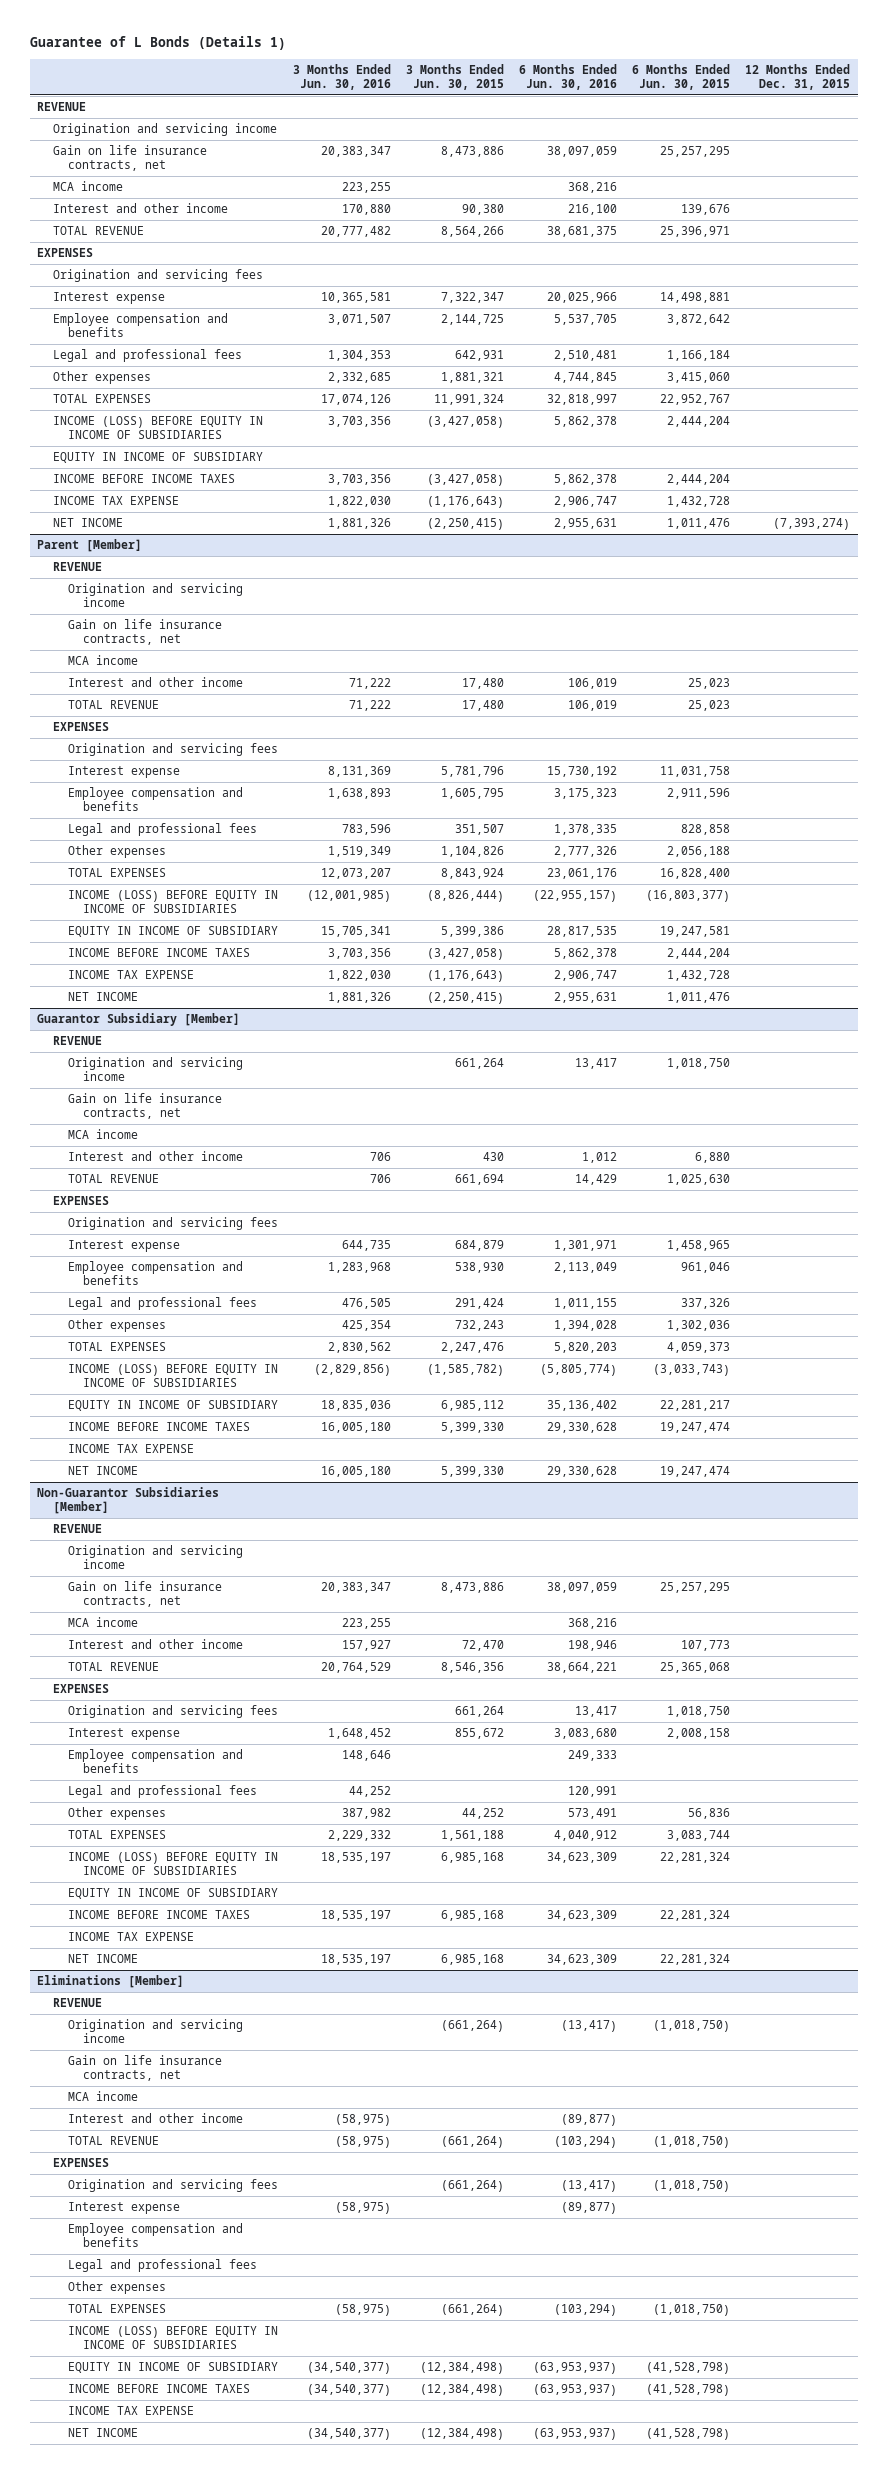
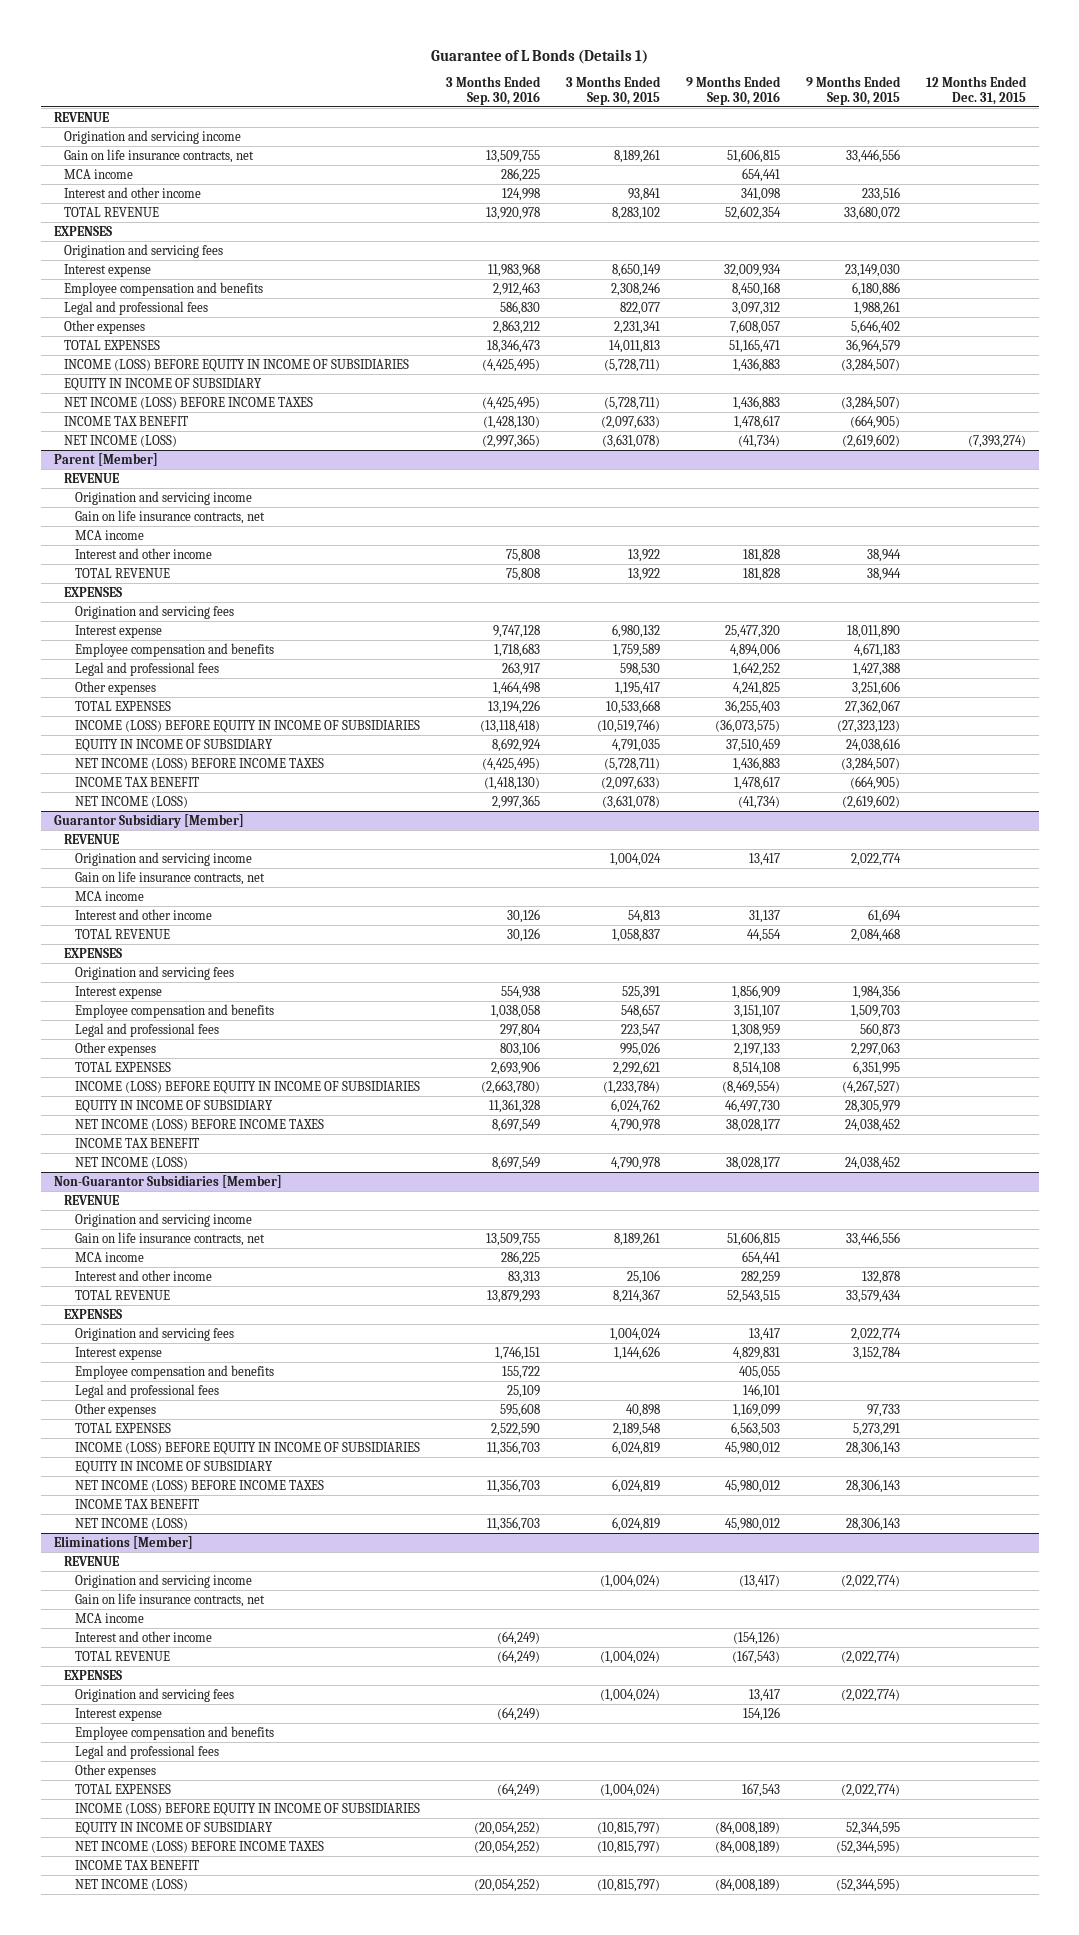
- | 3 Months Ended Jun. 30, 2016 | 3 Months Ended Jun. 30, 2015 | 6 Months Ended Jun. 30, 2016 | 6 Months Ended Jun. 30, 2015 | 12 Months Ended Dec. 31, 2015
+ | 3 Months Ended Sep. 30, 2016 | 3 Months Ended Sep. 30, 2015 | 9 Months Ended Sep. 30, 2016 | 9 Months Ended Sep. 30, 2015 | 12 Months Ended Dec. 31, 2015
- INCOME BEFORE INCOME TAXES | 3,703,356 | (3,427,058) | 5,862,378 | 2,444,204 |
- INCOME TAX EXPENSE | 1,822,030 | (1,176,643) | 2,906,747 | 1,432,728 |
- NET INCOME | 1,881,326 | (2,250,415) | 2,955,631 | 1,011,476 | (7,393,274)
+ NET INCOME (LOSS) BEFORE INCOME TAXES | (4,425,495) | (5,728,711) | 1,436,883 | (3,284,507) |
+ INCOME TAX BENEFIT | (1,428,130) | (2,097,633) | 1,478,617 | (664,905) |
+ NET INCOME (LOSS) | (2,997,365) | (3,631,078) | (41,734) | (2,619,602) | (7,393,274)
@ Parent [Member]
- INCOME BEFORE INCOME TAXES | 3,703,356 | (3,427,058) | 5,862,378 | 2,444,204 |
- INCOME TAX EXPENSE | 1,822,030 | (1,176,643) | 2,906,747 | 1,432,728 |
- NET INCOME | 1,881,326 | (2,250,415) | 2,955,631 | 1,011,476 |
+ NET INCOME (LOSS) BEFORE INCOME TAXES | (4,425,495) | (5,728,711) | 1,436,883 | (3,284,507) |
+ INCOME TAX BENEFIT | (1,418,130) | (2,097,633) | 1,478,617 | (664,905) |
+ NET INCOME (LOSS) | 2,997,365 | (3,631,078) | (41,734) | (2,619,602) |
@ Guarantor Subsidiary [Member]
- INCOME BEFORE INCOME TAXES | 16,005,180 | 5,399,330 | 29,330,628 | 19,247,474 |
- INCOME TAX EXPENSE
- NET INCOME | 16,005,180 | 5,399,330 | 29,330,628 | 19,247,474 |
+ NET INCOME (LOSS) BEFORE INCOME TAXES | 8,697,549 | 4,790,978 | 38,028,177 | 24,038,452 |
+ INCOME TAX BENEFIT
+ NET INCOME (LOSS) | 8,697,549 | 4,790,978 | 38,028,177 | 24,038,452 |
@ Non-Guarantor Subsidiaries [Member]
- INCOME BEFORE INCOME TAXES | 18,535,197 | 6,985,168 | 34,623,309 | 22,281,324 |
- INCOME TAX EXPENSE
- NET INCOME | 18,535,197 | 6,985,168 | 34,623,309 | 22,281,324 |
+ NET INCOME (LOSS) BEFORE INCOME TAXES | 11,356,703 | 6,024,819 | 45,980,012 | 28,306,143 |
+ INCOME TAX BENEFIT
+ NET INCOME (LOSS) | 11,356,703 | 6,024,819 | 45,980,012 | 28,306,143 |
@ Eliminations [Member]
- INCOME BEFORE INCOME TAXES | (34,540,377) | (12,384,498) | (63,953,937) | (41,528,798) |
- INCOME TAX EXPENSE
- NET INCOME | (34,540,377) | (12,384,498) | (63,953,937) | (41,528,798) |
+ NET INCOME (LOSS) BEFORE INCOME TAXES | (20,054,252) | (10,815,797) | (84,008,189) | (52,344,595) |
+ INCOME TAX BENEFIT
+ NET INCOME (LOSS) | (20,054,252) | (10,815,797) | (84,008,189) | (52,344,595) |

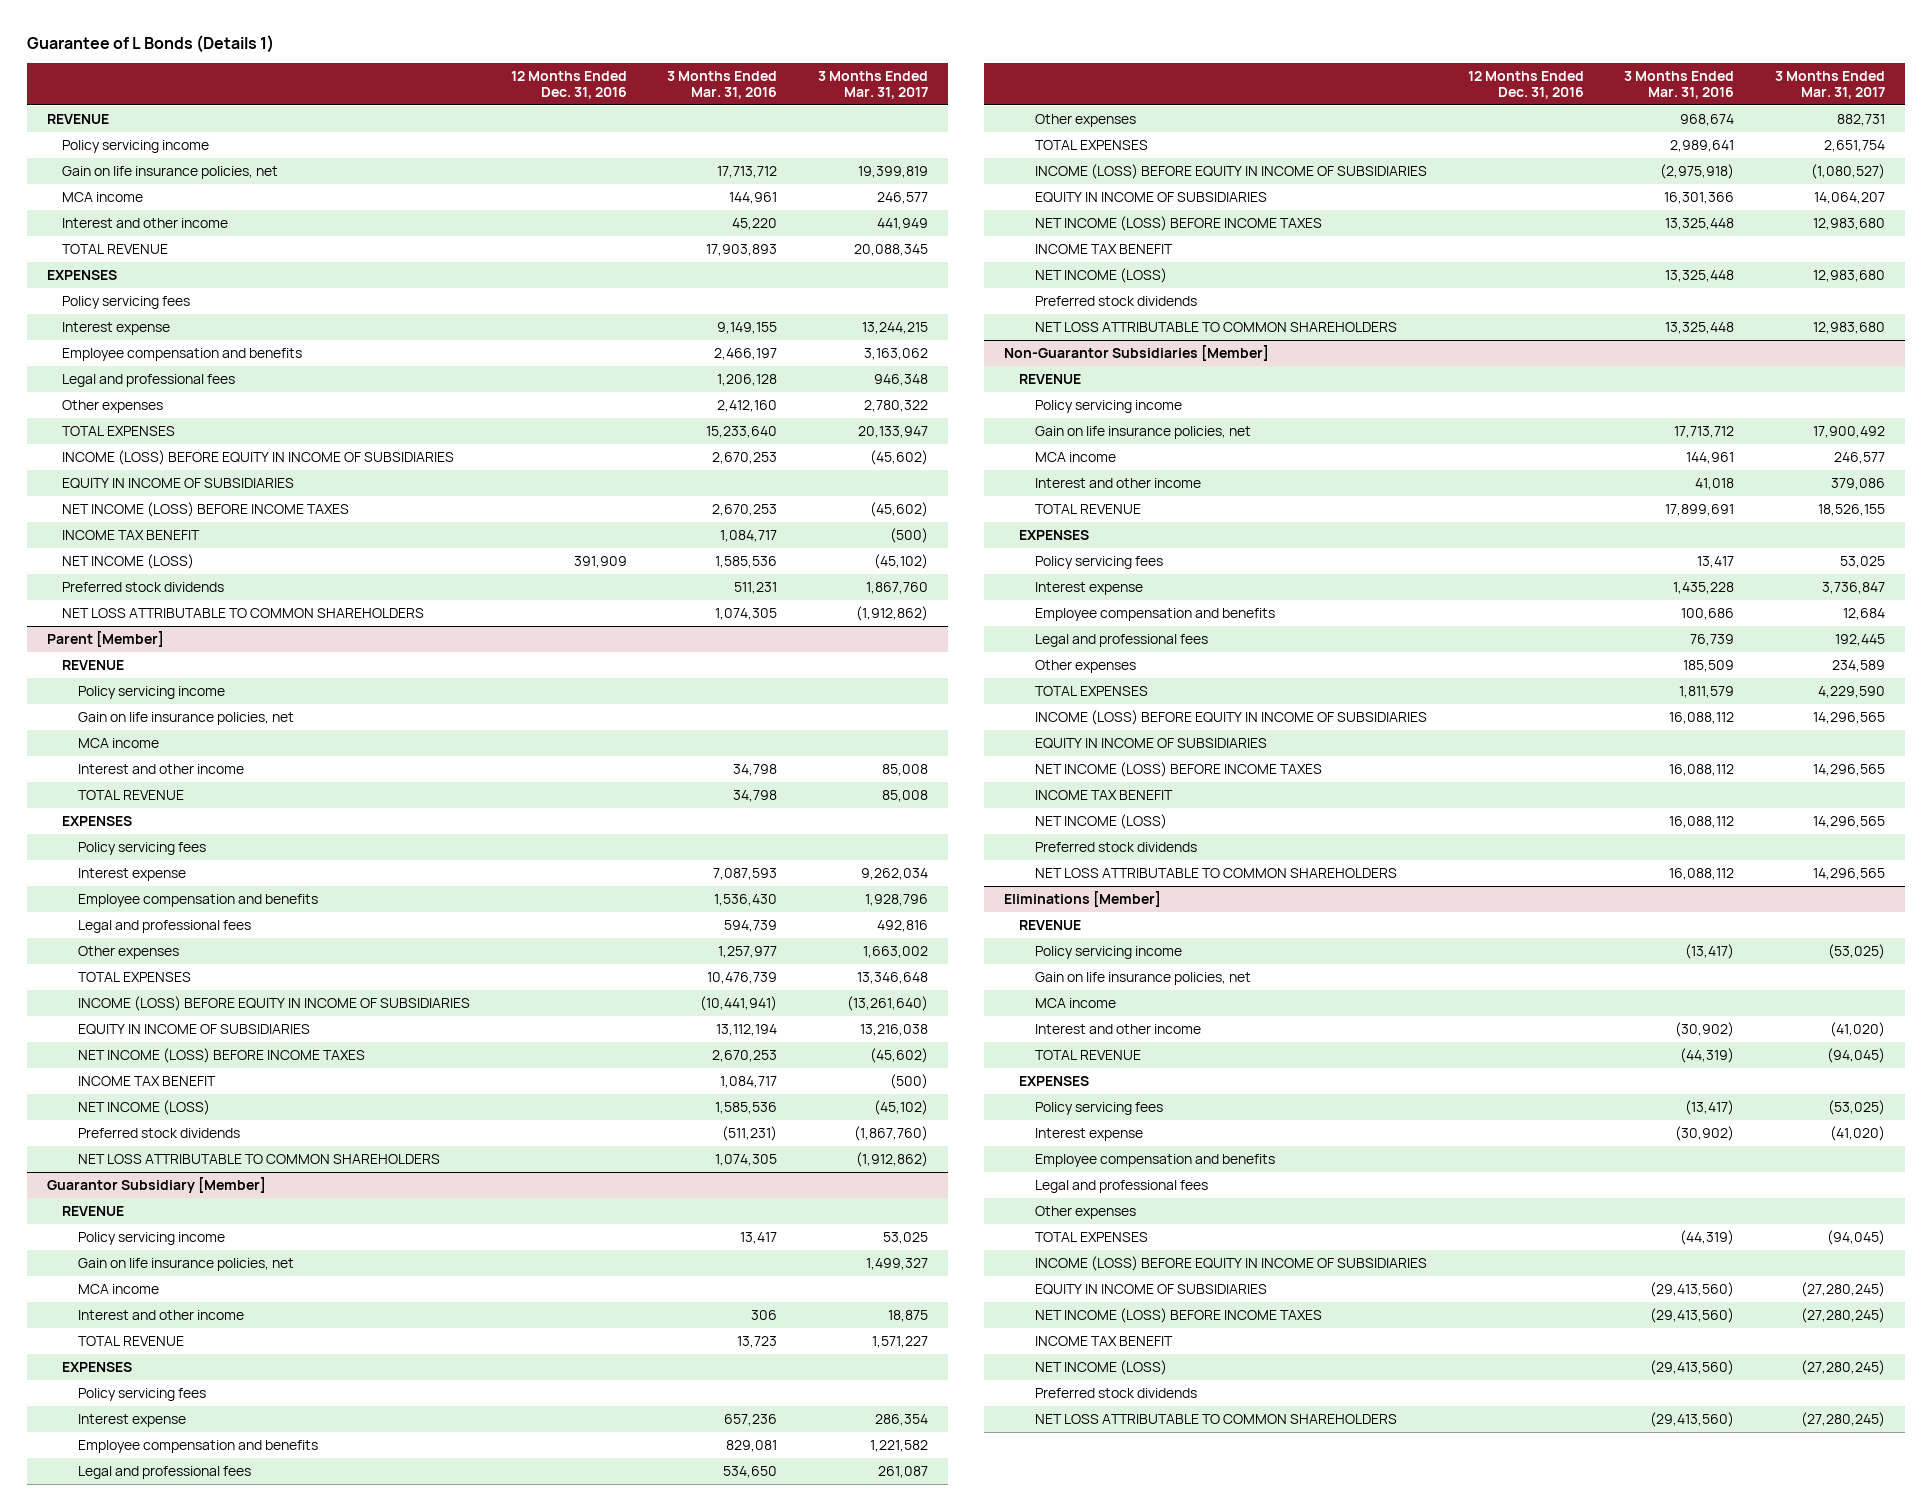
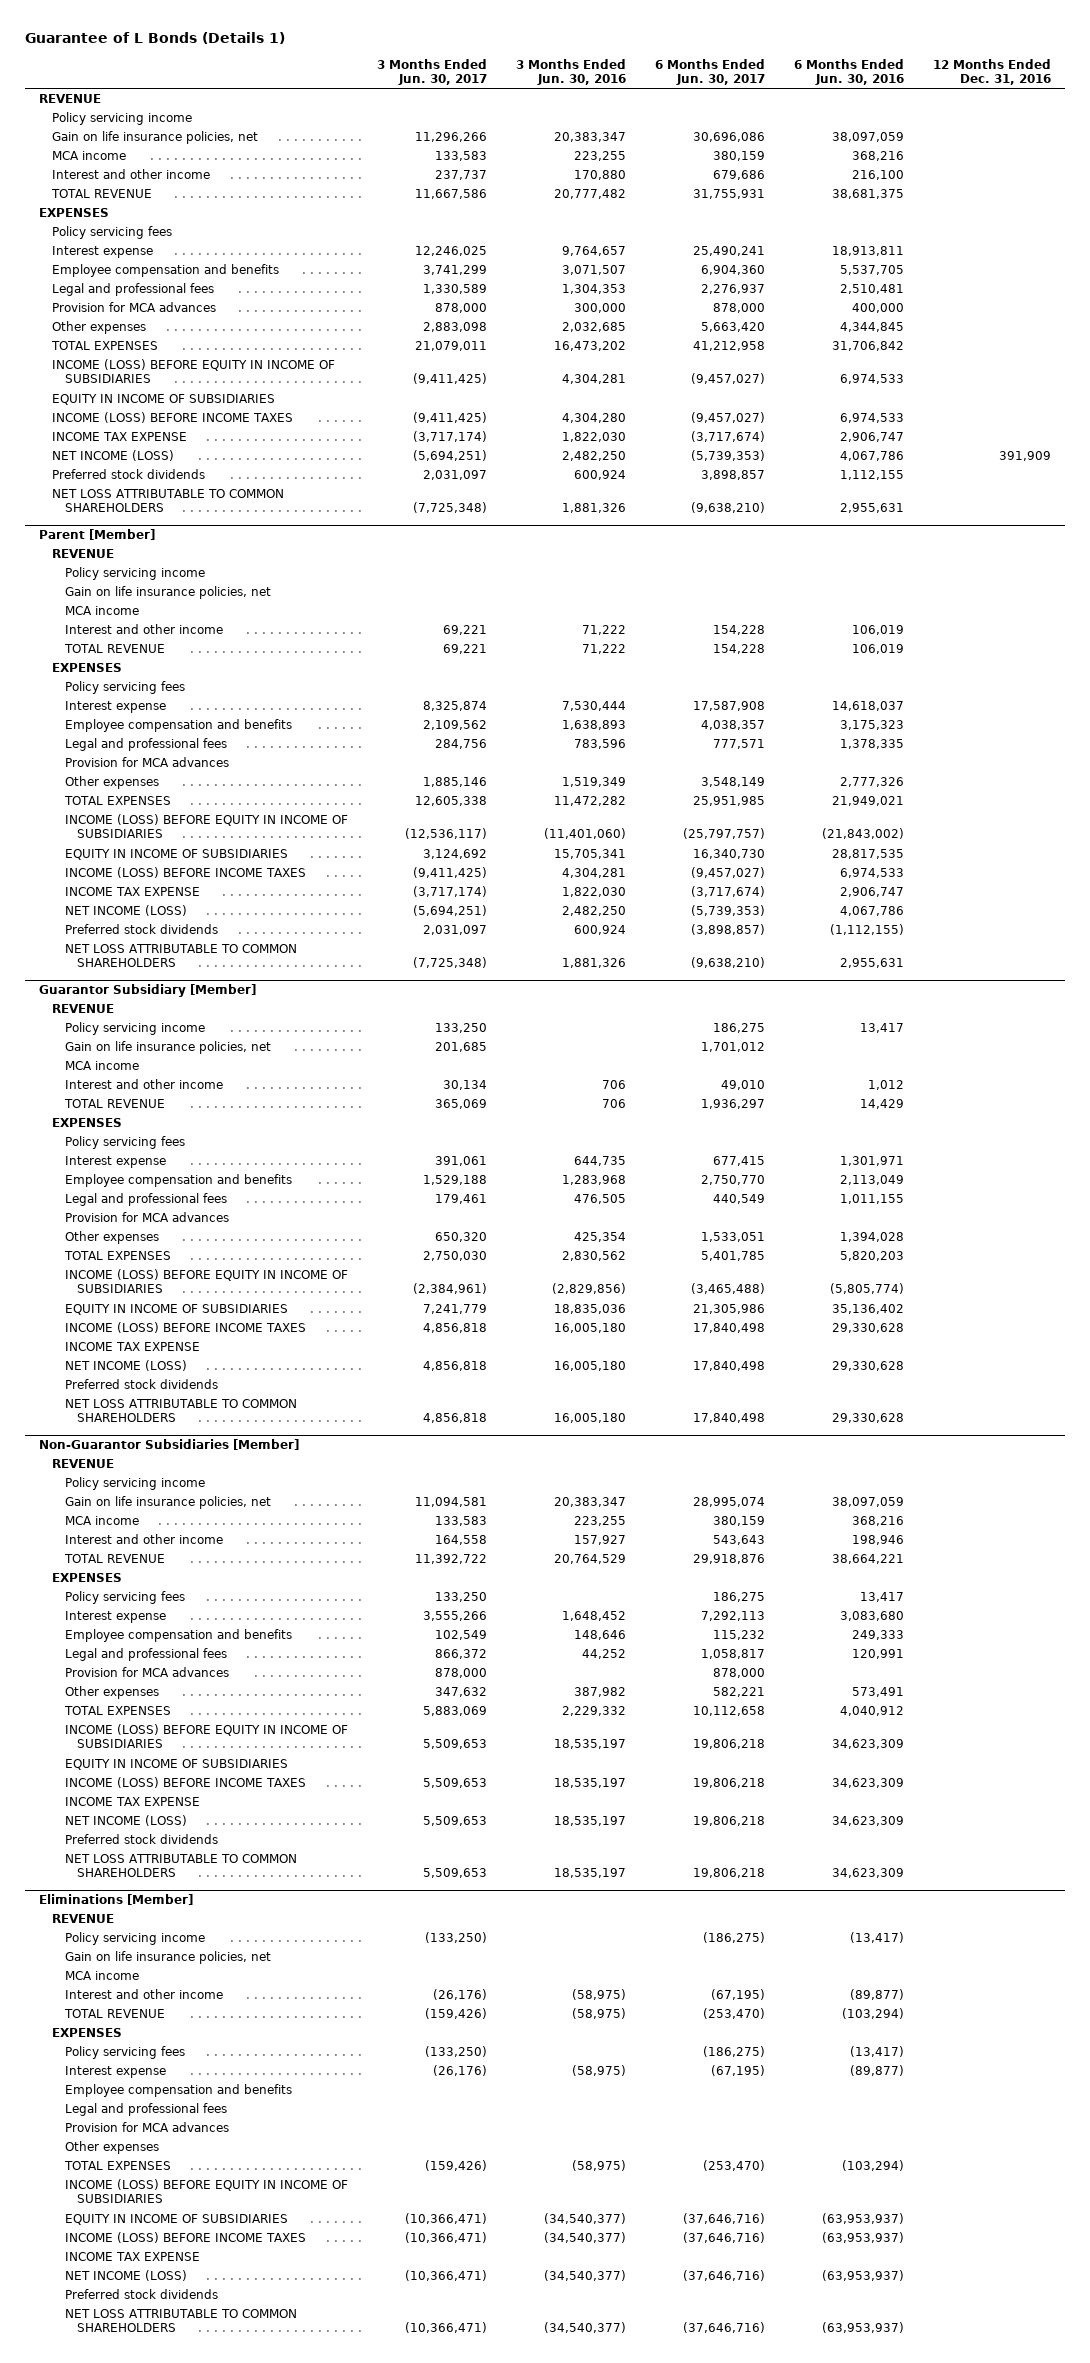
- | 12 Months Ended Dec. 31, 2016 | 3 Months Ended Mar. 31, 2016 | 3 Months Ended Mar. 31, 2017
+ | 3 Months Ended Jun. 30, 2017 | 3 Months Ended Jun. 30, 2016 | 6 Months Ended Jun. 30, 2017 | 6 Months Ended Jun. 30, 2016 | 12 Months Ended Dec. 31, 2016
+ Provision for MCA advances | 878,000 | 300,000 | 878,000 | 400,000 |
- NET INCOME (LOSS) BEFORE INCOME TAXES | | 2,670,253 | (45,602)
- INCOME TAX BENEFIT | | 1,084,717 | (500)
+ INCOME (LOSS) BEFORE INCOME TAXES | (9,411,425) | 4,304,280 | (9,457,027) | 6,974,533 |
+ INCOME TAX EXPENSE | (3,717,174) | 1,822,030 | (3,717,674) | 2,906,747 |
@ Parent [Member]
+ Provision for MCA advances
- NET INCOME (LOSS) BEFORE INCOME TAXES | | 2,670,253 | (45,602)
- INCOME TAX BENEFIT | | 1,084,717 | (500)
+ INCOME (LOSS) BEFORE INCOME TAXES | (9,411,425) | 4,304,281 | (9,457,027) | 6,974,533 |
+ INCOME TAX EXPENSE | (3,717,174) | 1,822,030 | (3,717,674) | 2,906,747 |
@ Guarantor Subsidiary [Member]
+ Provision for MCA advances
- NET INCOME (LOSS) BEFORE INCOME TAXES | | 13,325,448 | 12,983,680
- INCOME TAX BENEFIT
+ INCOME (LOSS) BEFORE INCOME TAXES | 4,856,818 | 16,005,180 | 17,840,498 | 29,330,628 |
+ INCOME TAX EXPENSE
@ Non-Guarantor Subsidiaries [Member]
+ Provision for MCA advances | 878,000 | | 878,000 | |
- NET INCOME (LOSS) BEFORE INCOME TAXES | | 16,088,112 | 14,296,565
- INCOME TAX BENEFIT
+ INCOME (LOSS) BEFORE INCOME TAXES | 5,509,653 | 18,535,197 | 19,806,218 | 34,623,309 |
+ INCOME TAX EXPENSE
@ Eliminations [Member]
+ Provision for MCA advances
- NET INCOME (LOSS) BEFORE INCOME TAXES | | (29,413,560) | (27,280,245)
- INCOME TAX BENEFIT
+ INCOME (LOSS) BEFORE INCOME TAXES | (10,366,471) | (34,540,377) | (37,646,716) | (63,953,937) |
+ INCOME TAX EXPENSE

